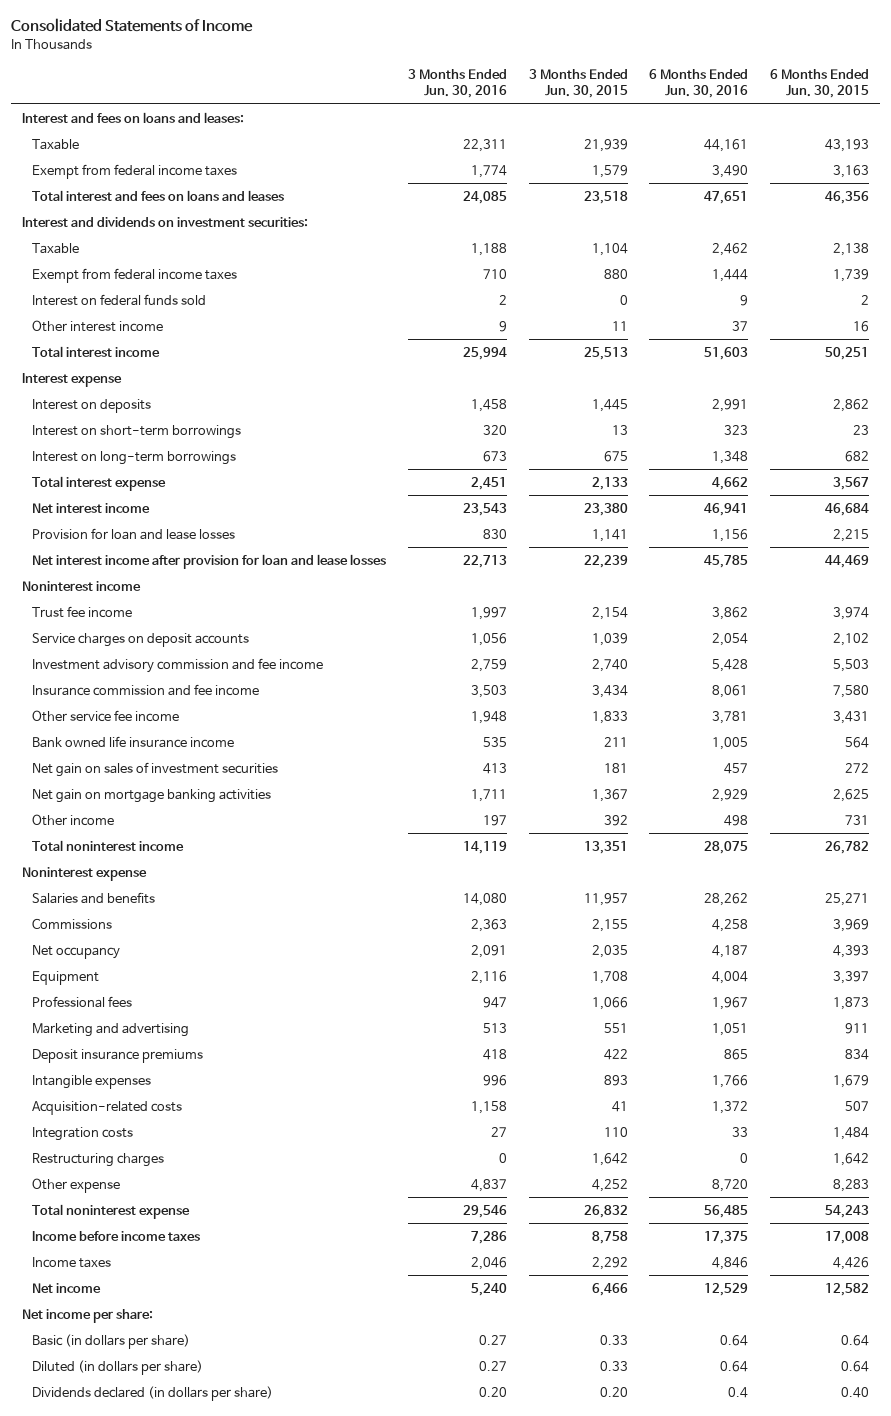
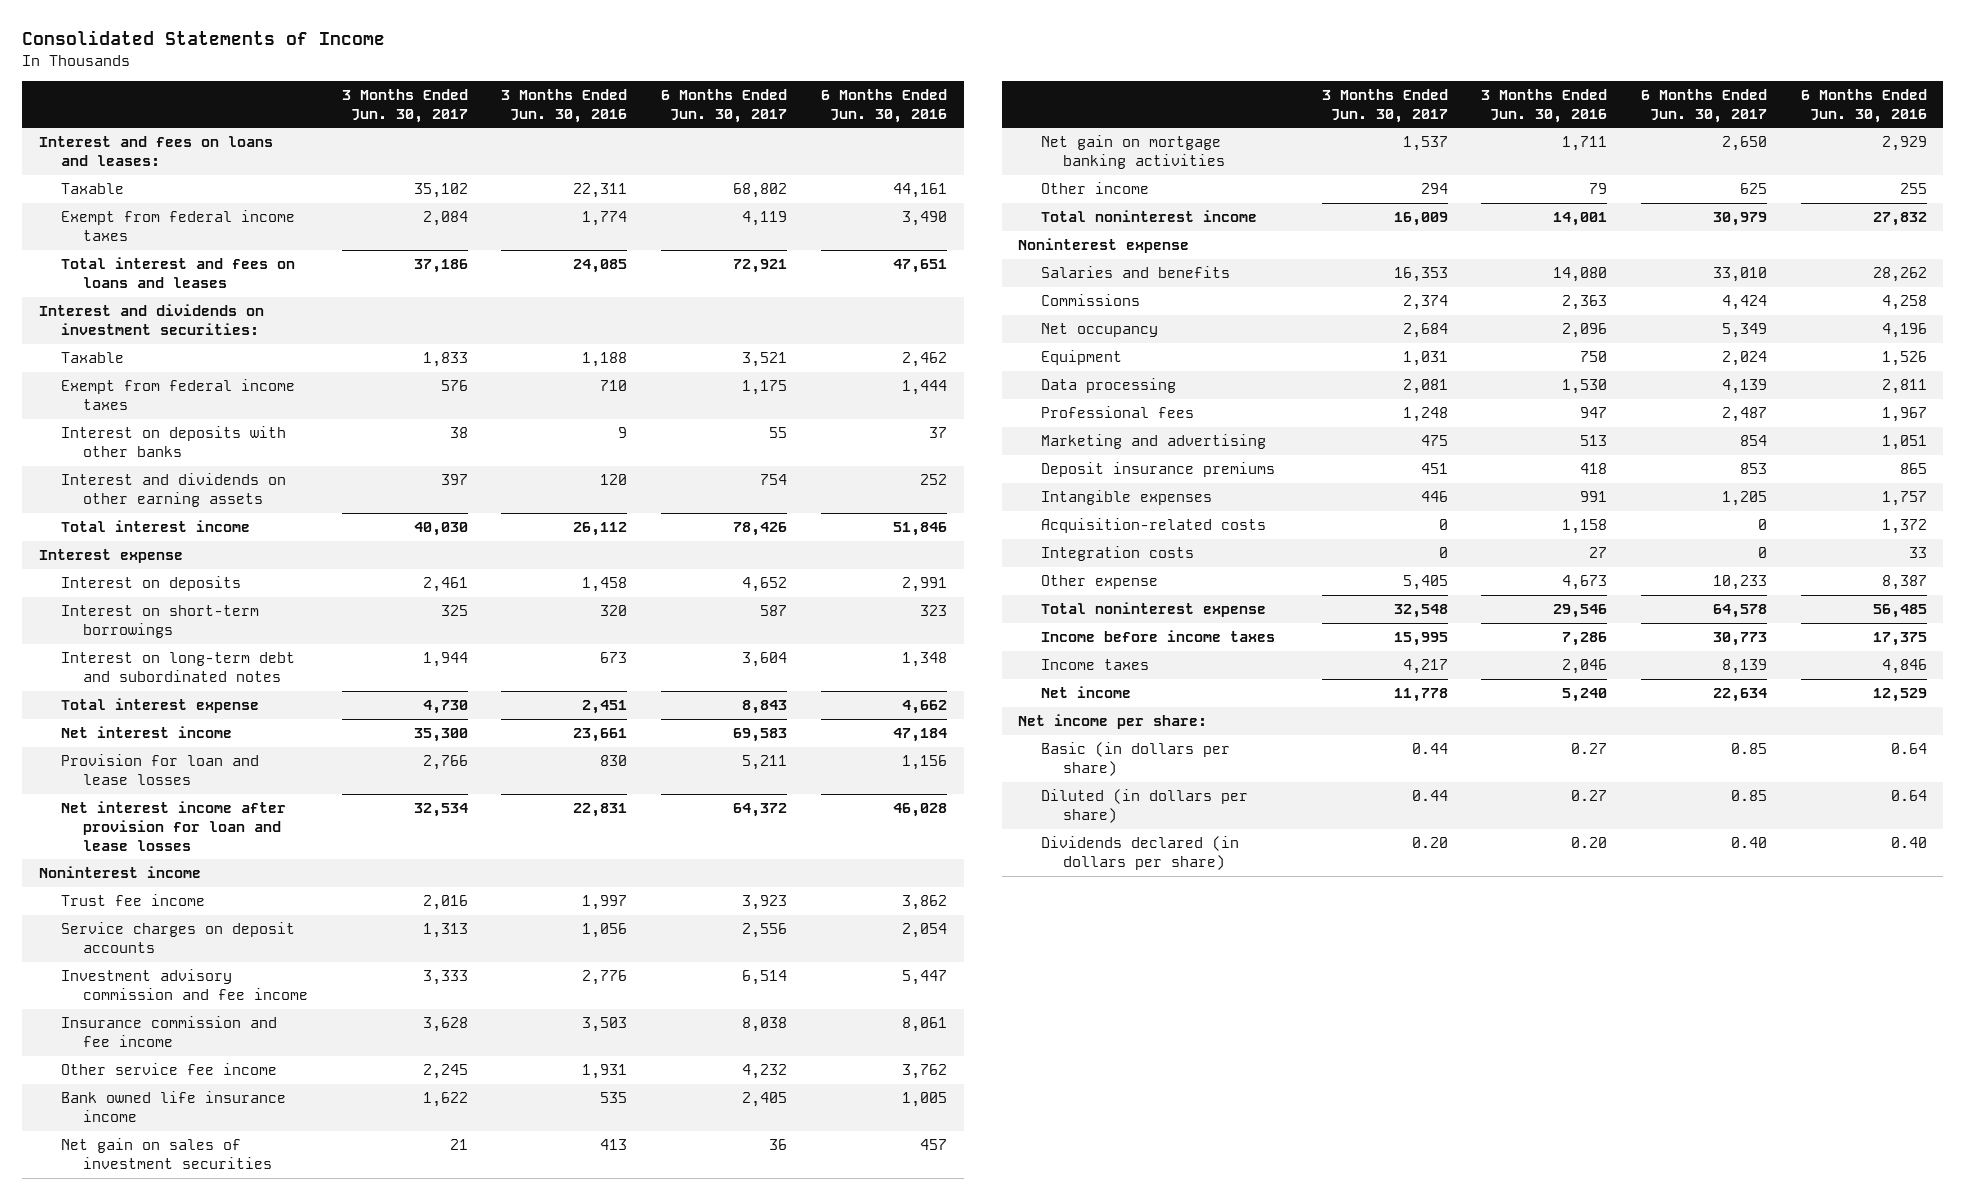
- | 3 Months Ended Jun. 30, 2016 | 3 Months Ended Jun. 30, 2015 | 6 Months Ended Jun. 30, 2016 | 6 Months Ended Jun. 30, 2015
+ | 3 Months Ended Jun. 30, 2017 | 3 Months Ended Jun. 30, 2016 | 6 Months Ended Jun. 30, 2017 | 6 Months Ended Jun. 30, 2016
- Interest on federal funds sold | 2 | 0 | 9 | 2
- Other interest income | 9 | 11 | 37 | 16
- Total interest income | 25,994 | 25,513 | 51,603 | 50,251
+ Interest on deposits with other banks | 38 | 9 | 55 | 37
+ Interest and dividends on other earning assets | 397 | 120 | 754 | 252
+ Total interest income | 40,030 | 26,112 | 78,426 | 51,846
- Interest on long-term borrowings | 673 | 675 | 1,348 | 682
+ Interest on long-term debt and subordinated notes | 1,944 | 673 | 3,604 | 1,348
- Net interest income | 23,543 | 23,380 | 46,941 | 46,684
+ Net interest income | 35,300 | 23,661 | 69,583 | 47,184
- Net interest income after provision for loan and lease losses | 22,713 | 22,239 | 45,785 | 44,469
+ Net interest income after provision for loan and lease losses | 32,534 | 22,831 | 64,372 | 46,028
- Investment advisory commission and fee income | 2,759 | 2,740 | 5,428 | 5,503
+ Investment advisory commission and fee income | 3,333 | 2,776 | 6,514 | 5,447
- Other service fee income | 1,948 | 1,833 | 3,781 | 3,431
+ Other service fee income | 2,245 | 1,931 | 4,232 | 3,762
- Other income | 197 | 392 | 498 | 731
- Total noninterest income | 14,119 | 13,351 | 28,075 | 26,782
+ Other income | 294 | 79 | 625 | 255
+ Total noninterest income | 16,009 | 14,001 | 30,979 | 27,832
- Net occupancy | 2,091 | 2,035 | 4,187 | 4,393
- Equipment | 2,116 | 1,708 | 4,004 | 3,397
+ Net occupancy | 2,684 | 2,096 | 5,349 | 4,196
+ Equipment | 1,031 | 750 | 2,024 | 1,526
+ Data processing | 2,081 | 1,530 | 4,139 | 2,811
- Intangible expenses | 996 | 893 | 1,766 | 1,679
+ Intangible expenses | 446 | 991 | 1,205 | 1,757
- Restructuring charges | 0 | 1,642 | 0 | 1,642
- Other expense | 4,837 | 4,252 | 8,720 | 8,283
+ Other expense | 5,405 | 4,673 | 10,233 | 8,387
- Dividends declared (in dollars per share) | 0.20 | 0.20 | 0.4 | 0.40
+ Dividends declared (in dollars per share) | 0.20 | 0.20 | 0.40 | 0.40

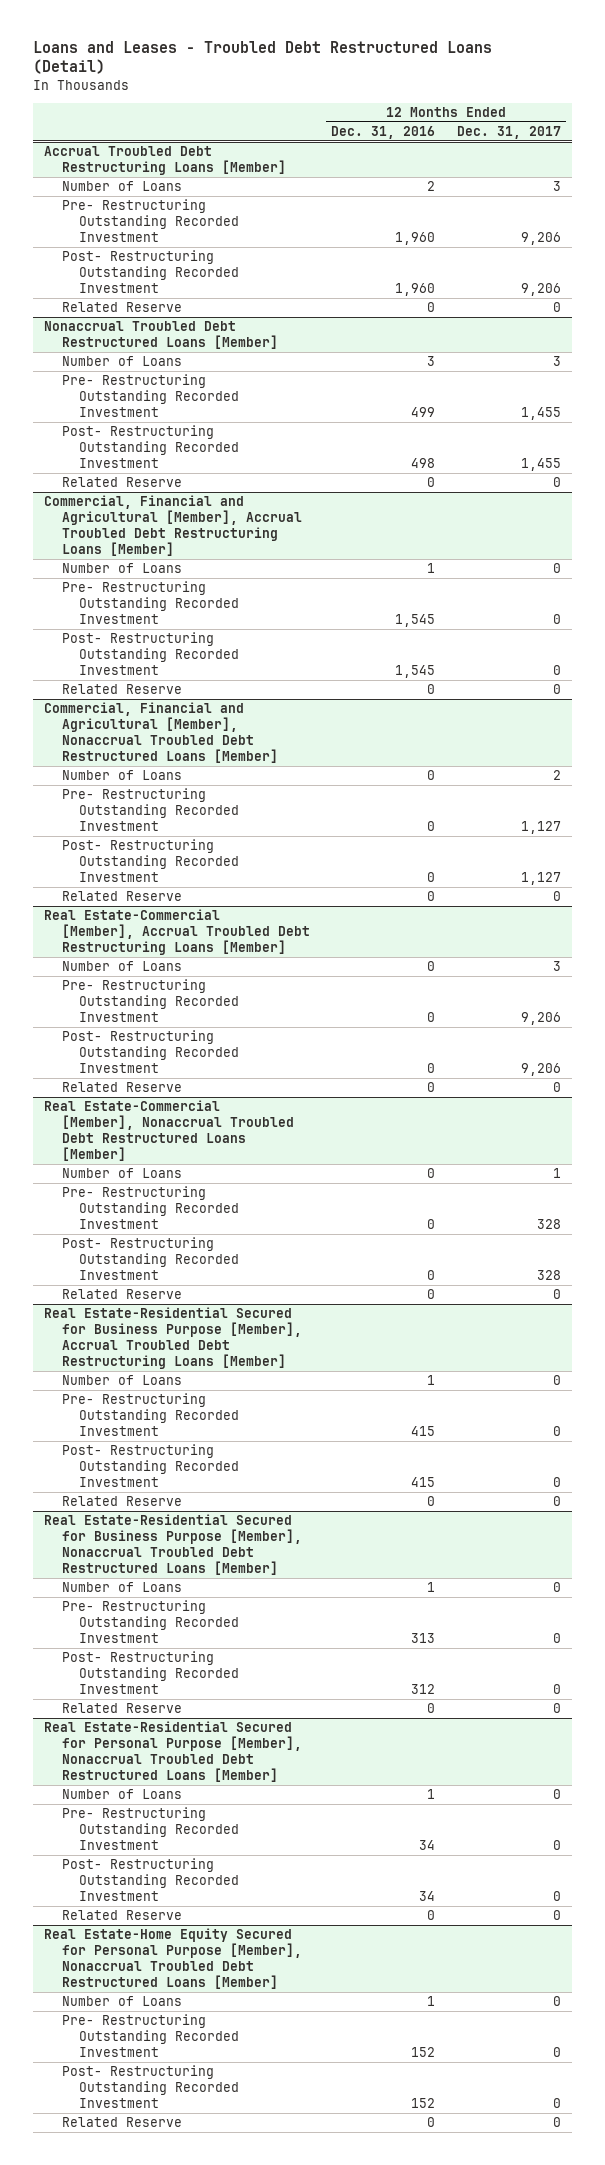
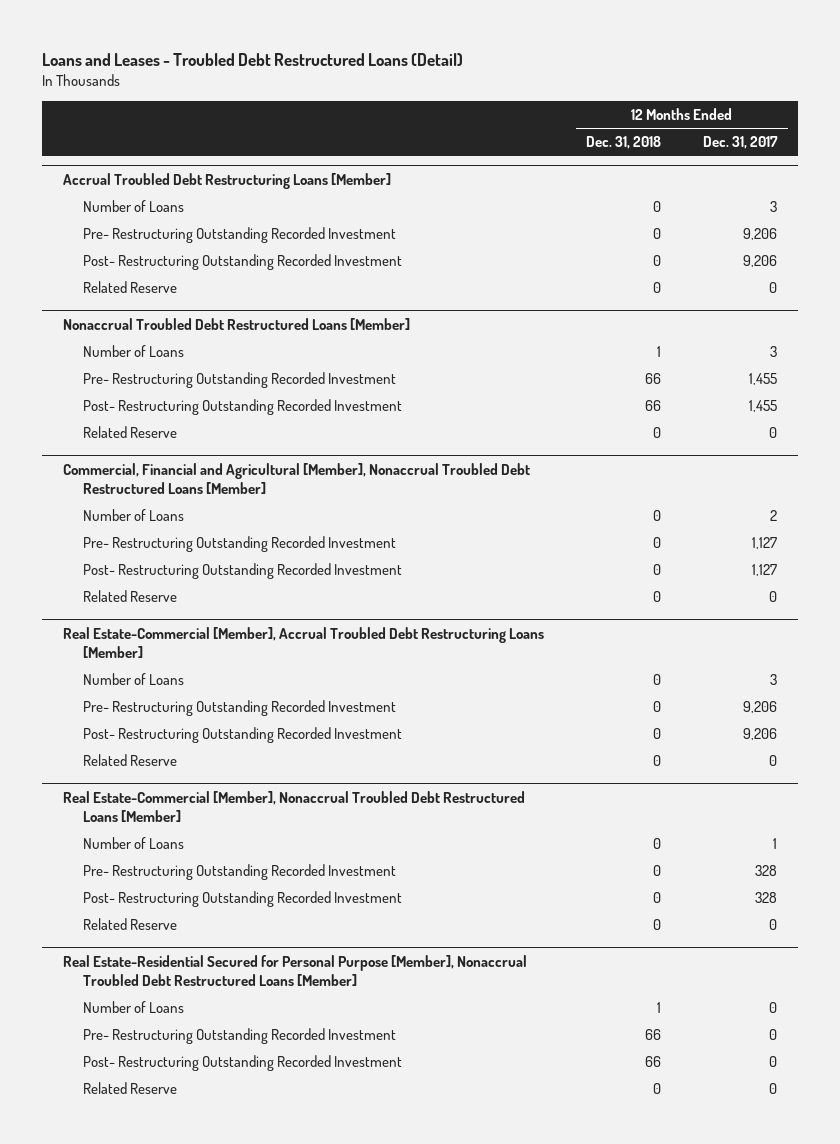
- | 12 Months Ended Dec. 31, 2016 | 12 Months Ended Dec. 31, 2017
+ | 12 Months Ended Dec. 31, 2018 | 12 Months Ended Dec. 31, 2017
- Commercial, Financial and Agricultural [Member], Accrual Troubled Debt Restructuring Loans [Member]
- Number of Loans | 1 | 0
- Pre- Restructuring Outstanding Recorded Investment | 1,545 | 0
- Post- Restructuring Outstanding Recorded Investment | 1,545 | 0
- Related Reserve | 0 | 0
- Real Estate-Residential Secured for Business Purpose [Member], Accrual Troubled Debt Restructuring Loans [Member]
- Number of Loans | 1 | 0
- Pre- Restructuring Outstanding Recorded Investment | 415 | 0
- Post- Restructuring Outstanding Recorded Investment | 415 | 0
- Related Reserve | 0 | 0
- Real Estate-Residential Secured for Business Purpose [Member], Nonaccrual Troubled Debt Restructured Loans [Member]
- Number of Loans | 1 | 0
- Pre- Restructuring Outstanding Recorded Investment | 313 | 0
- Post- Restructuring Outstanding Recorded Investment | 312 | 0
- Related Reserve | 0 | 0
- Real Estate-Home Equity Secured for Personal Purpose [Member], Nonaccrual Troubled Debt Restructured Loans [Member]
- Number of Loans | 1 | 0
- Pre- Restructuring Outstanding Recorded Investment | 152 | 0
- Post- Restructuring Outstanding Recorded Investment | 152 | 0
- Related Reserve | 0 | 0

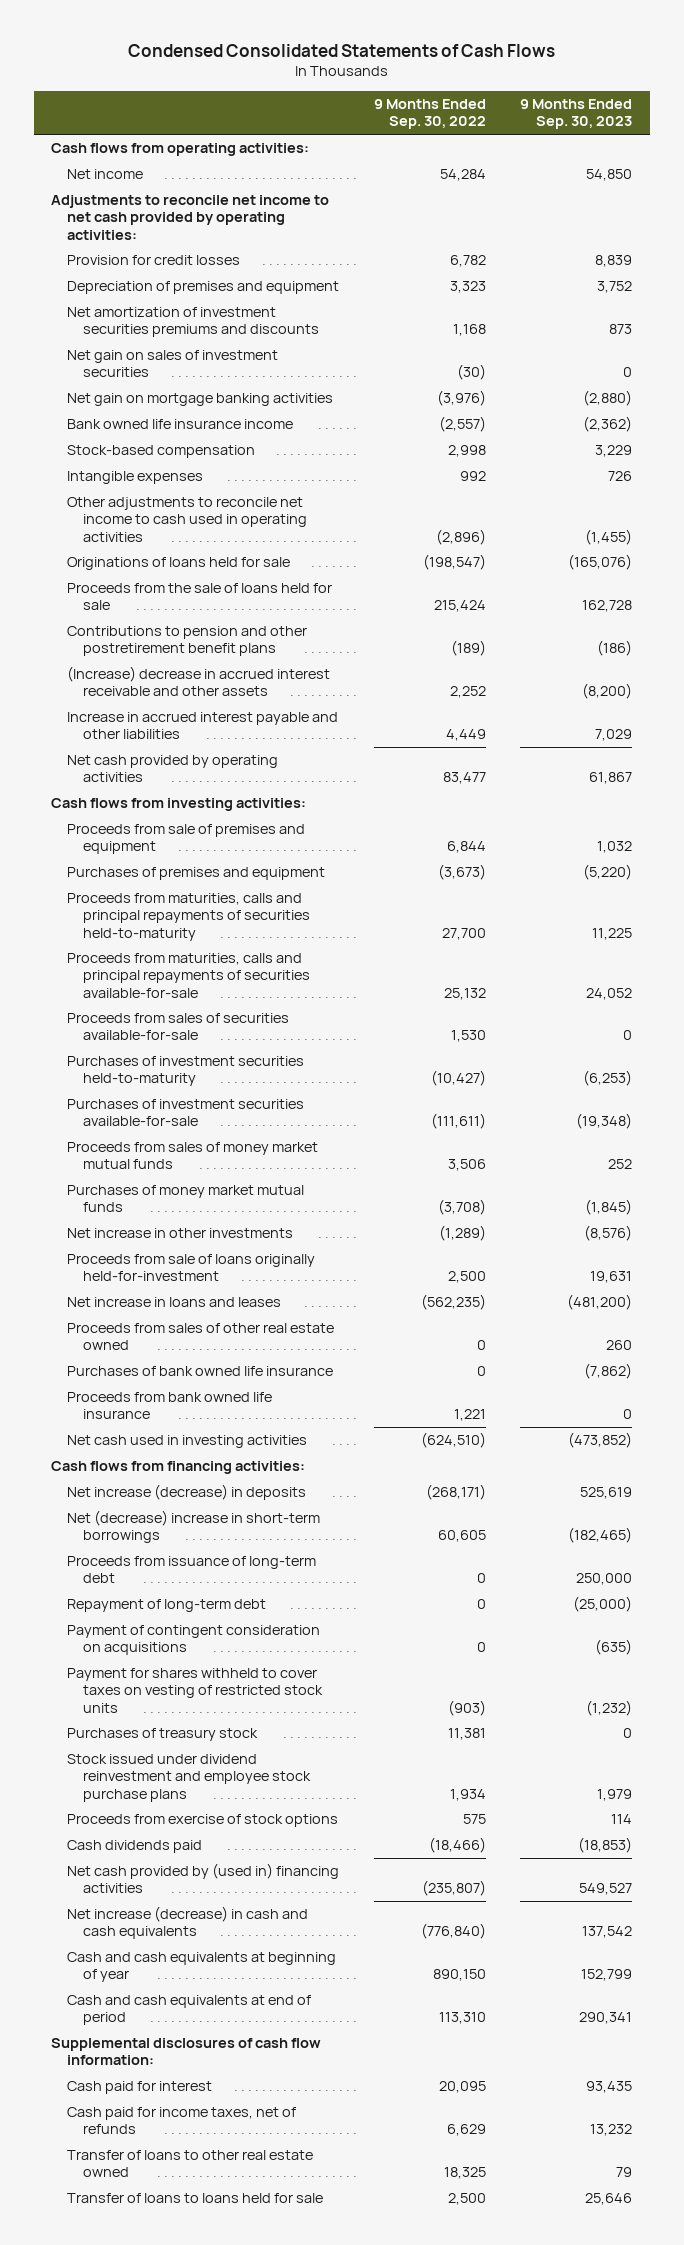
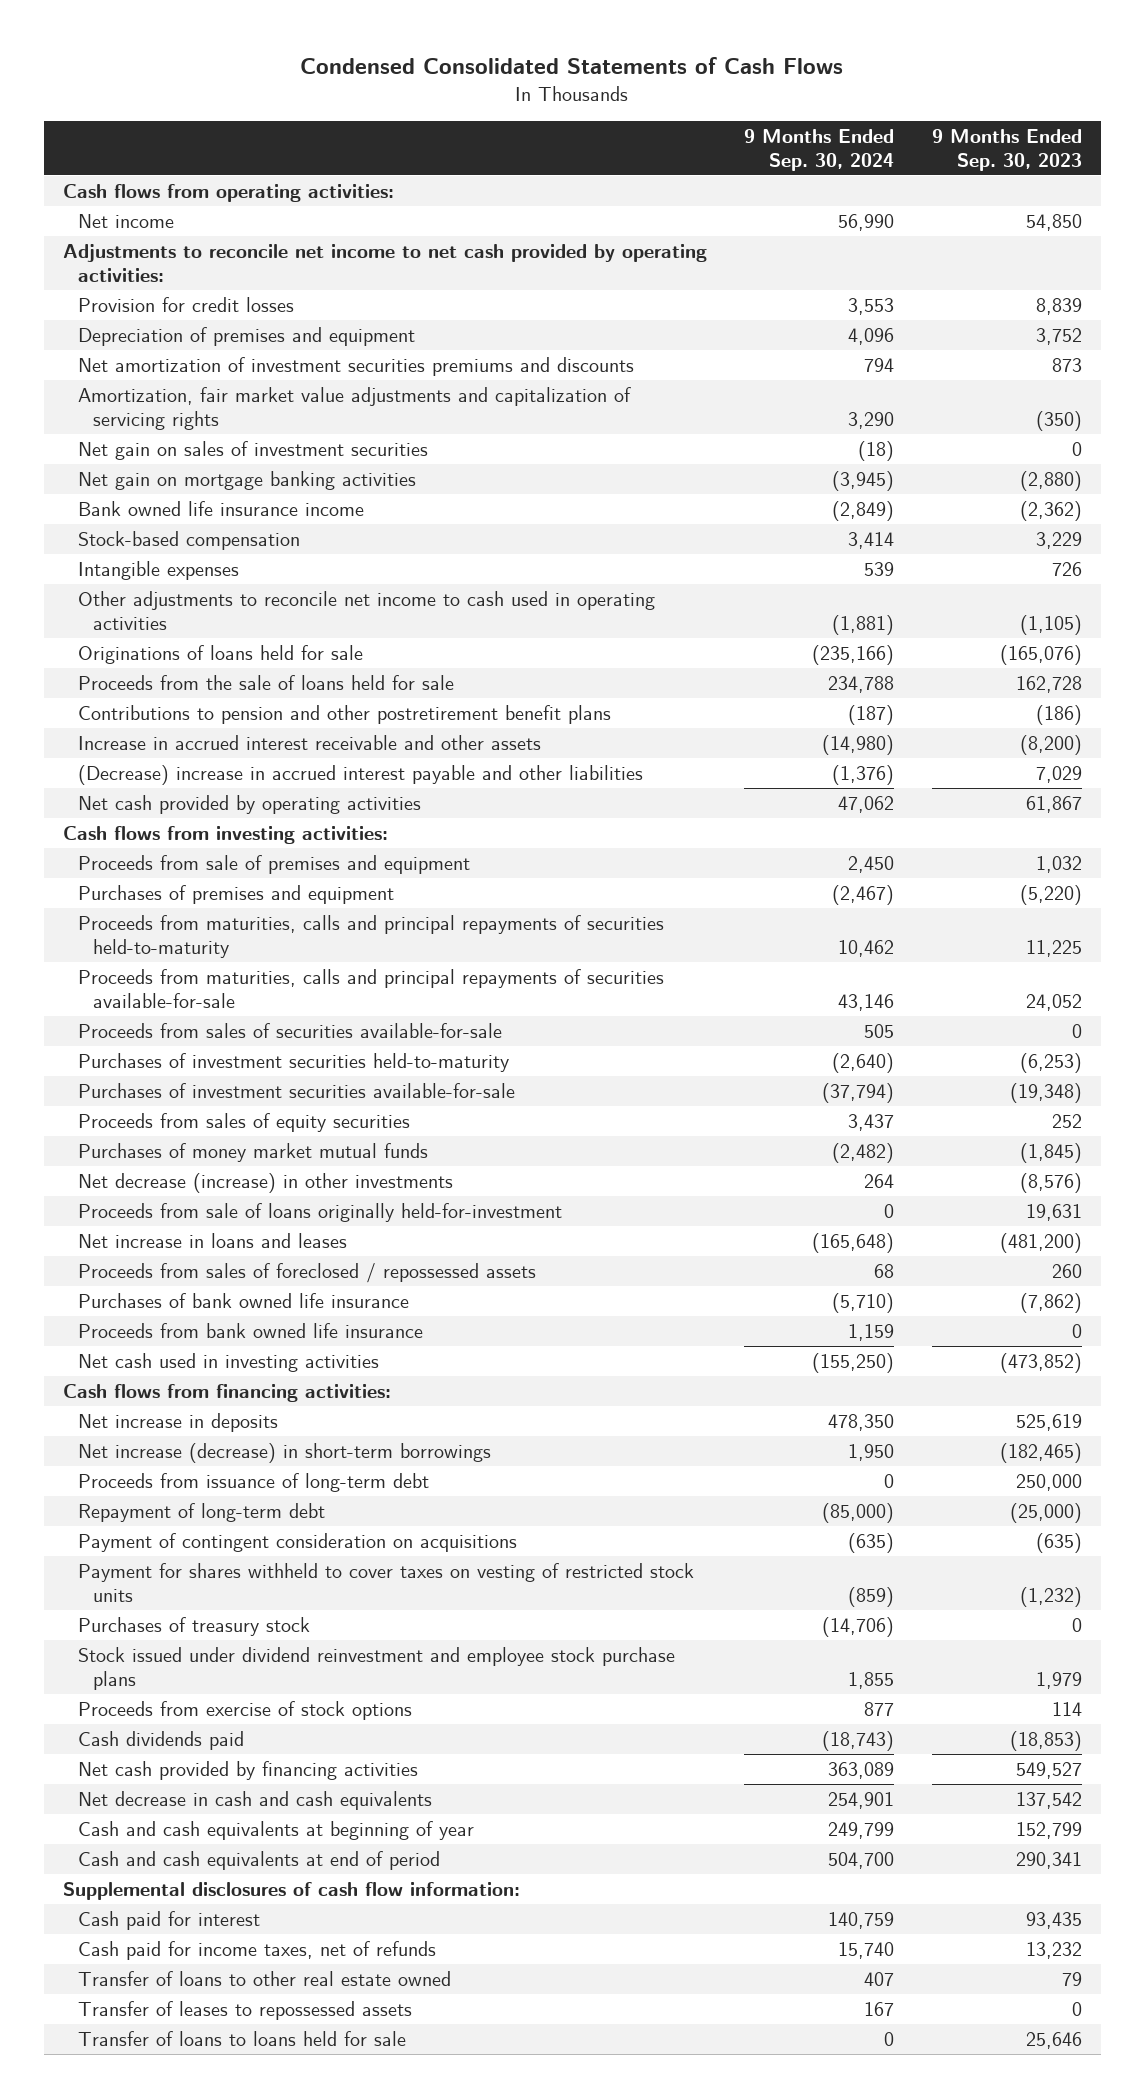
- | 9 Months Ended Sep. 30, 2022 | 9 Months Ended Sep. 30, 2023
+ | 9 Months Ended Sep. 30, 2024 | 9 Months Ended Sep. 30, 2023
+ Amortization, fair market value adjustments and capitalization of servicing rights | 3,290 | (350)
- Other adjustments to reconcile net income to cash used in operating activities | (2,896) | (1,455)
+ Other adjustments to reconcile net income to cash used in operating activities | (1,881) | (1,105)
- (Increase) decrease in accrued interest receivable and other assets | 2,252 | (8,200)
- Increase in accrued interest payable and other liabilities | 4,449 | 7,029
+ Increase in accrued interest receivable and other assets | (14,980) | (8,200)
+ (Decrease) increase in accrued interest payable and other liabilities | (1,376) | 7,029
- Proceeds from sales of money market mutual funds | 3,506 | 252
+ Proceeds from sales of equity securities | 3,437 | 252
- Net increase in other investments | (1,289) | (8,576)
+ Net decrease (increase) in other investments | 264 | (8,576)
- Proceeds from sales of other real estate owned | 0 | 260
+ Proceeds from sales of foreclosed / repossessed assets | 68 | 260
- Net increase (decrease) in deposits | (268,171) | 525,619
- Net (decrease) increase in short-term borrowings | 60,605 | (182,465)
+ Net increase in deposits | 478,350 | 525,619
+ Net increase (decrease) in short-term borrowings | 1,950 | (182,465)
- Net cash provided by (used in) financing activities | (235,807) | 549,527
- Net increase (decrease) in cash and cash equivalents | (776,840) | 137,542
+ Net cash provided by financing activities | 363,089 | 549,527
+ Net decrease in cash and cash equivalents | 254,901 | 137,542
+ Transfer of leases to repossessed assets | 167 | 0

